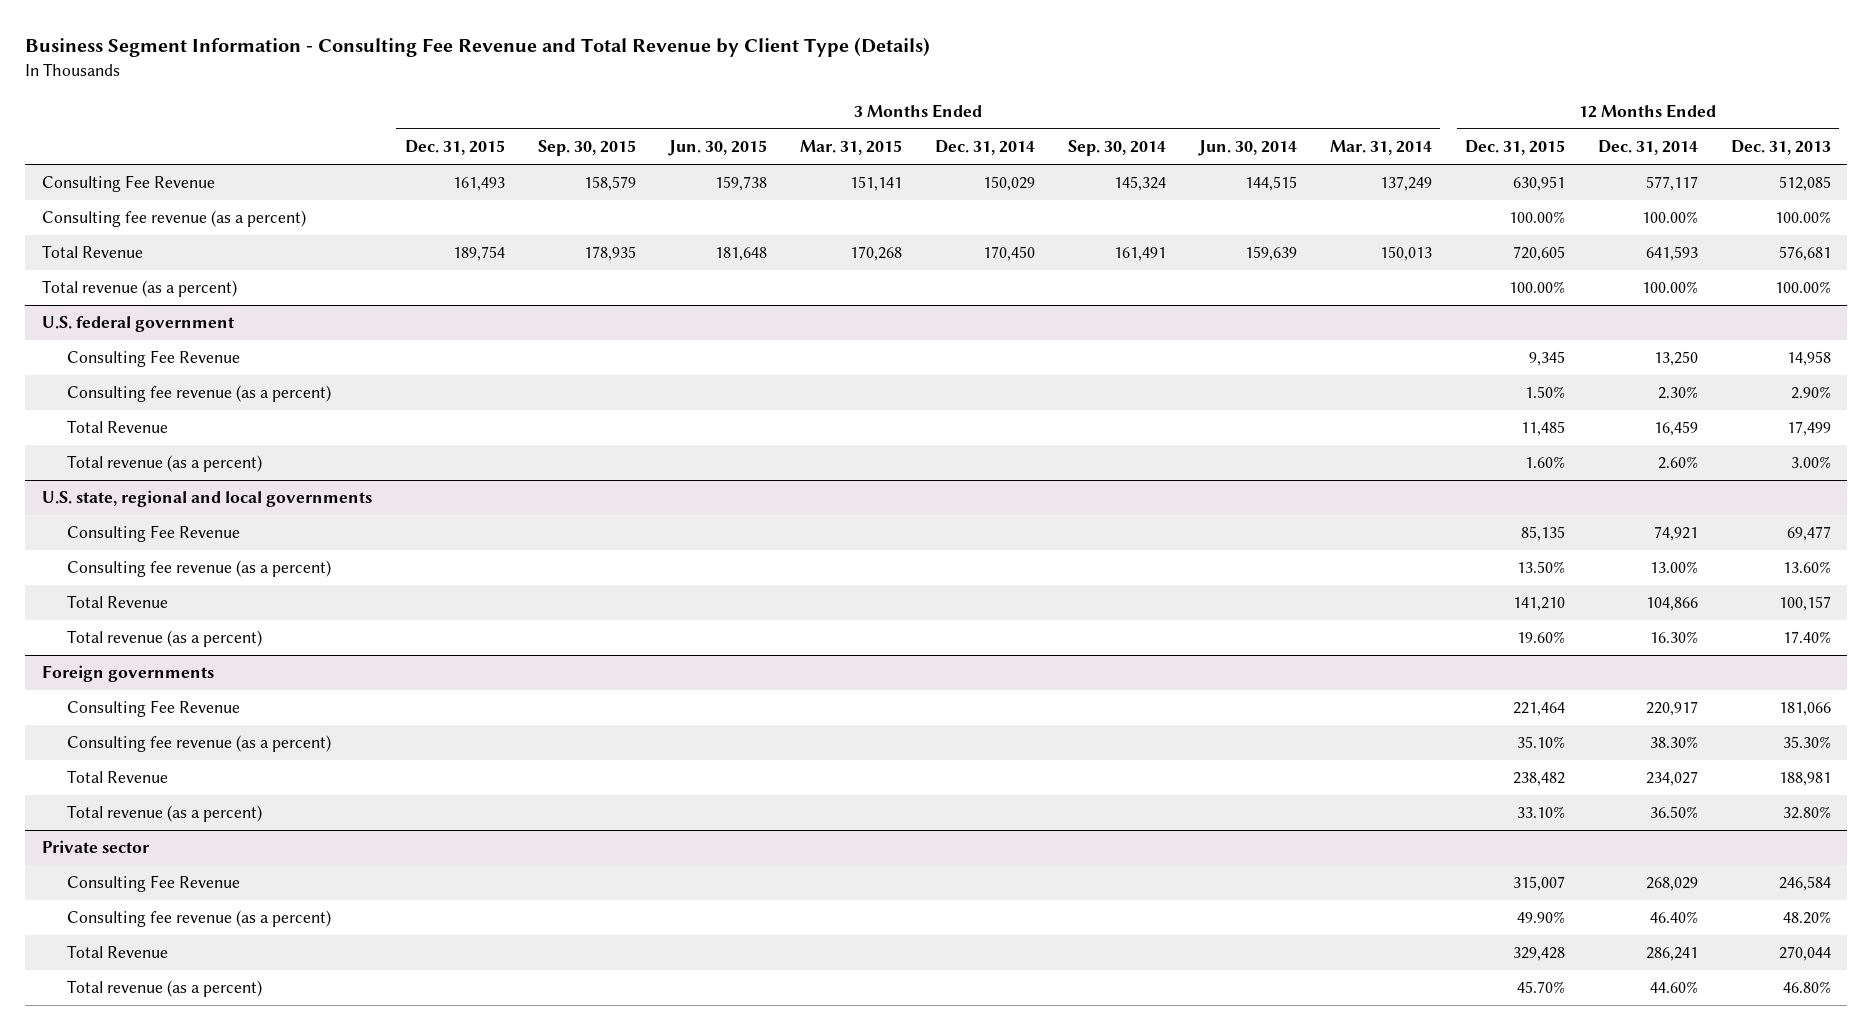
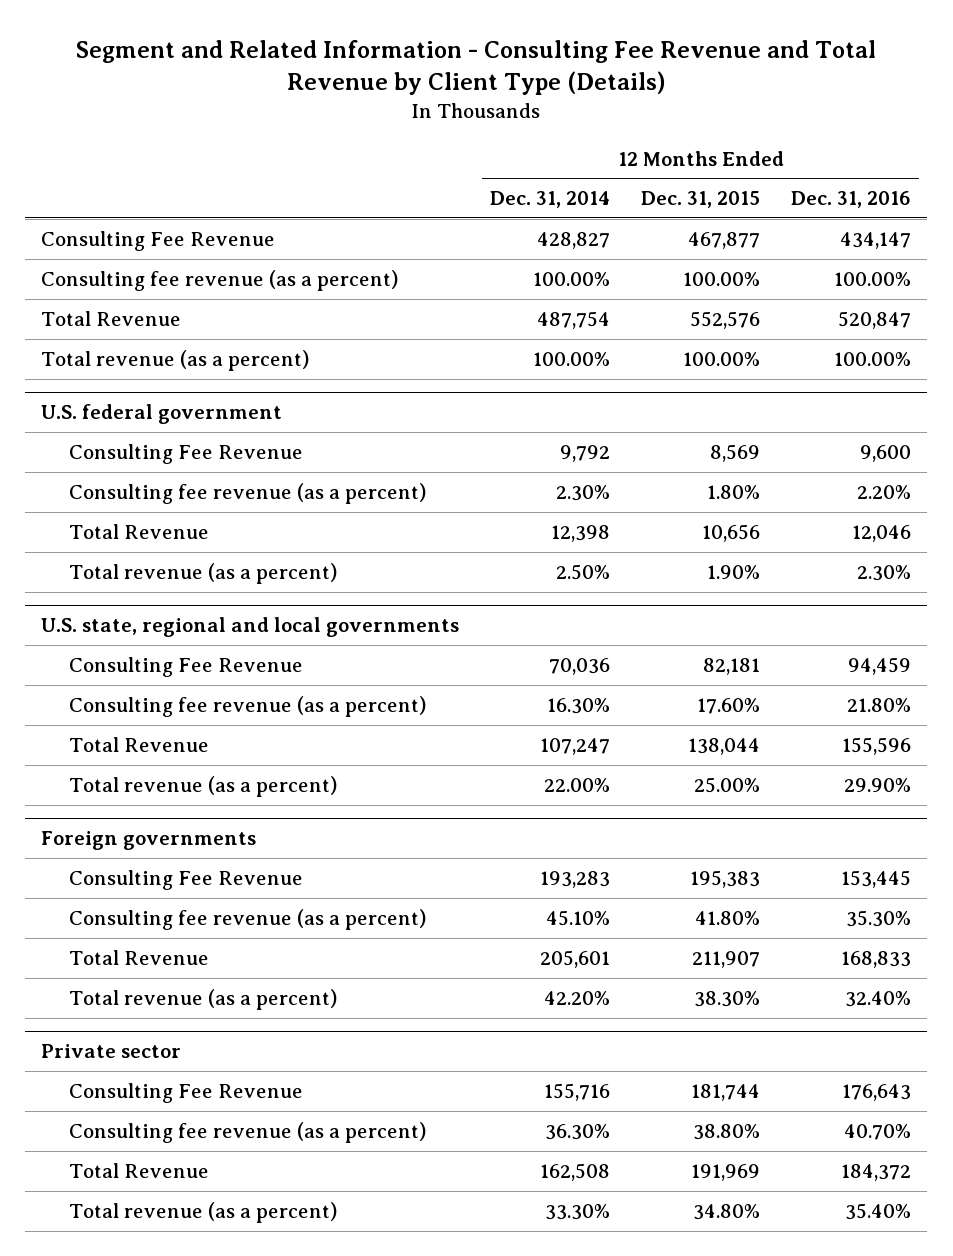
- Business Segment Information - Consulting Fee Revenue and Total Revenue by Client Type (Details)
+ Segment and Related Information - Consulting Fee Revenue and Total Revenue by Client Type (Details)
- | 3 Months Ended Dec. 31, 2015 | 3 Months Ended Sep. 30, 2015 | 3 Months Ended Jun. 30, 2015 | 3 Months Ended Mar. 31, 2015 | 3 Months Ended Dec. 31, 2014 | 3 Months Ended Sep. 30, 2014 | 3 Months Ended Jun. 30, 2014 | 3 Months Ended Mar. 31, 2014 | 12 Months Ended Dec. 31, 2015 | 12 Months Ended Dec. 31, 2014 | 12 Months Ended Dec. 31, 2013
+ | 12 Months Ended Dec. 31, 2014 | 12 Months Ended Dec. 31, 2015 | 12 Months Ended Dec. 31, 2016
- Consulting Fee Revenue | 161,493 | 158,579 | 159,738 | 151,141 | 150,029 | 145,324 | 144,515 | 137,249 | 630,951 | 577,117 | 512,085
+ Consulting Fee Revenue | 428,827 | 467,877 | 434,147
- Total Revenue | 189,754 | 178,935 | 181,648 | 170,268 | 170,450 | 161,491 | 159,639 | 150,013 | 720,605 | 641,593 | 576,681
+ Total Revenue | 487,754 | 552,576 | 520,847
@ U.S. federal government
- Consulting Fee Revenue | | | | | | | | | 9,345 | 13,250 | 14,958
- Consulting fee revenue (as a percent) | | | | | | | | | 1.50% | 2.30% | 2.90%
- Total Revenue | | | | | | | | | 11,485 | 16,459 | 17,499
- Total revenue (as a percent) | | | | | | | | | 1.60% | 2.60% | 3.00%
+ Consulting Fee Revenue | 9,792 | 8,569 | 9,600
+ Consulting fee revenue (as a percent) | 2.30% | 1.80% | 2.20%
+ Total Revenue | 12,398 | 10,656 | 12,046
+ Total revenue (as a percent) | 2.50% | 1.90% | 2.30%
@ U.S. state, regional and local governments
- Consulting Fee Revenue | | | | | | | | | 85,135 | 74,921 | 69,477
- Consulting fee revenue (as a percent) | | | | | | | | | 13.50% | 13.00% | 13.60%
- Total Revenue | | | | | | | | | 141,210 | 104,866 | 100,157
- Total revenue (as a percent) | | | | | | | | | 19.60% | 16.30% | 17.40%
+ Consulting Fee Revenue | 70,036 | 82,181 | 94,459
+ Consulting fee revenue (as a percent) | 16.30% | 17.60% | 21.80%
+ Total Revenue | 107,247 | 138,044 | 155,596
+ Total revenue (as a percent) | 22.00% | 25.00% | 29.90%
@ Foreign governments
- Consulting Fee Revenue | | | | | | | | | 221,464 | 220,917 | 181,066
- Consulting fee revenue (as a percent) | | | | | | | | | 35.10% | 38.30% | 35.30%
- Total Revenue | | | | | | | | | 238,482 | 234,027 | 188,981
- Total revenue (as a percent) | | | | | | | | | 33.10% | 36.50% | 32.80%
+ Consulting Fee Revenue | 193,283 | 195,383 | 153,445
+ Consulting fee revenue (as a percent) | 45.10% | 41.80% | 35.30%
+ Total Revenue | 205,601 | 211,907 | 168,833
+ Total revenue (as a percent) | 42.20% | 38.30% | 32.40%
@ Private sector
- Consulting Fee Revenue | | | | | | | | | 315,007 | 268,029 | 246,584
- Consulting fee revenue (as a percent) | | | | | | | | | 49.90% | 46.40% | 48.20%
- Total Revenue | | | | | | | | | 329,428 | 286,241 | 270,044
- Total revenue (as a percent) | | | | | | | | | 45.70% | 44.60% | 46.80%
+ Consulting Fee Revenue | 155,716 | 181,744 | 176,643
+ Consulting fee revenue (as a percent) | 36.30% | 38.80% | 40.70%
+ Total Revenue | 162,508 | 191,969 | 184,372
+ Total revenue (as a percent) | 33.30% | 34.80% | 35.40%

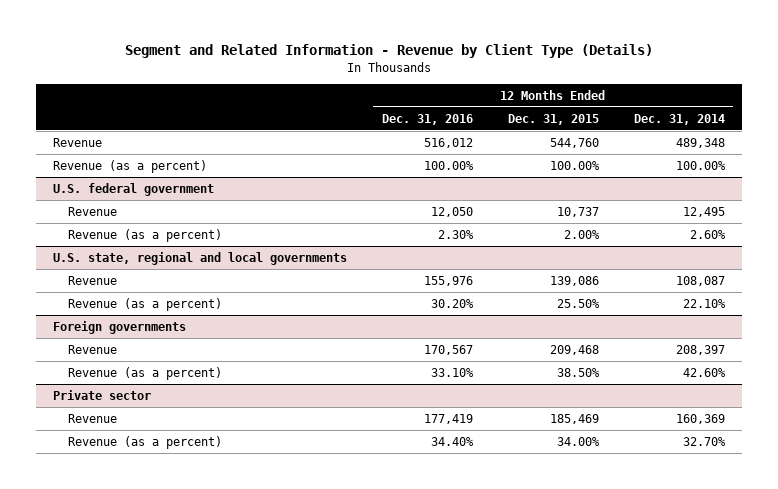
- Segment and Related Information - Consulting Fee Revenue and Total Revenue by Client Type (Details)
+ Segment and Related Information - Revenue by Client Type (Details)
- | 12 Months Ended Dec. 31, 2014 | 12 Months Ended Dec. 31, 2015 | 12 Months Ended Dec. 31, 2016
+ | 12 Months Ended Dec. 31, 2016 | 12 Months Ended Dec. 31, 2015 | 12 Months Ended Dec. 31, 2014
- Consulting Fee Revenue | 428,827 | 467,877 | 434,147
- Consulting fee revenue (as a percent) | 100.00% | 100.00% | 100.00%
- Total Revenue | 487,754 | 552,576 | 520,847
- Total revenue (as a percent) | 100.00% | 100.00% | 100.00%
+ Revenue | 516,012 | 544,760 | 489,348
+ Revenue (as a percent) | 100.00% | 100.00% | 100.00%
@ U.S. federal government
- Consulting Fee Revenue | 9,792 | 8,569 | 9,600
- Consulting fee revenue (as a percent) | 2.30% | 1.80% | 2.20%
- Total Revenue | 12,398 | 10,656 | 12,046
- Total revenue (as a percent) | 2.50% | 1.90% | 2.30%
+ Revenue | 12,050 | 10,737 | 12,495
+ Revenue (as a percent) | 2.30% | 2.00% | 2.60%
@ U.S. state, regional and local governments
- Consulting Fee Revenue | 70,036 | 82,181 | 94,459
- Consulting fee revenue (as a percent) | 16.30% | 17.60% | 21.80%
- Total Revenue | 107,247 | 138,044 | 155,596
- Total revenue (as a percent) | 22.00% | 25.00% | 29.90%
+ Revenue | 155,976 | 139,086 | 108,087
+ Revenue (as a percent) | 30.20% | 25.50% | 22.10%
@ Foreign governments
- Consulting Fee Revenue | 193,283 | 195,383 | 153,445
- Consulting fee revenue (as a percent) | 45.10% | 41.80% | 35.30%
- Total Revenue | 205,601 | 211,907 | 168,833
- Total revenue (as a percent) | 42.20% | 38.30% | 32.40%
+ Revenue | 170,567 | 209,468 | 208,397
+ Revenue (as a percent) | 33.10% | 38.50% | 42.60%
@ Private sector
- Consulting Fee Revenue | 155,716 | 181,744 | 176,643
- Consulting fee revenue (as a percent) | 36.30% | 38.80% | 40.70%
- Total Revenue | 162,508 | 191,969 | 184,372
- Total revenue (as a percent) | 33.30% | 34.80% | 35.40%
+ Revenue | 177,419 | 185,469 | 160,369
+ Revenue (as a percent) | 34.40% | 34.00% | 32.70%

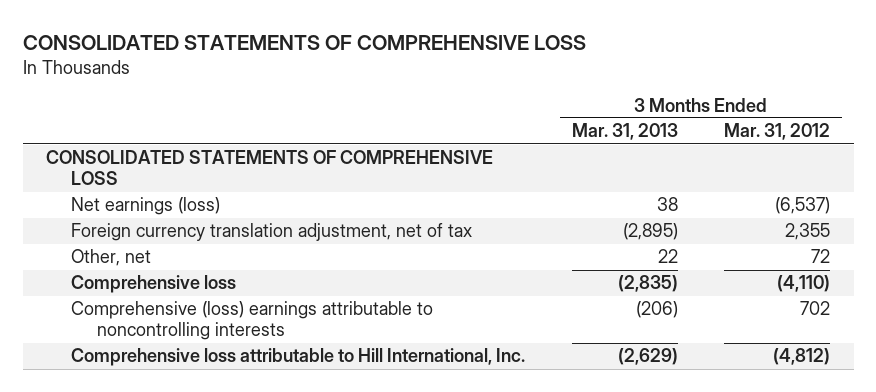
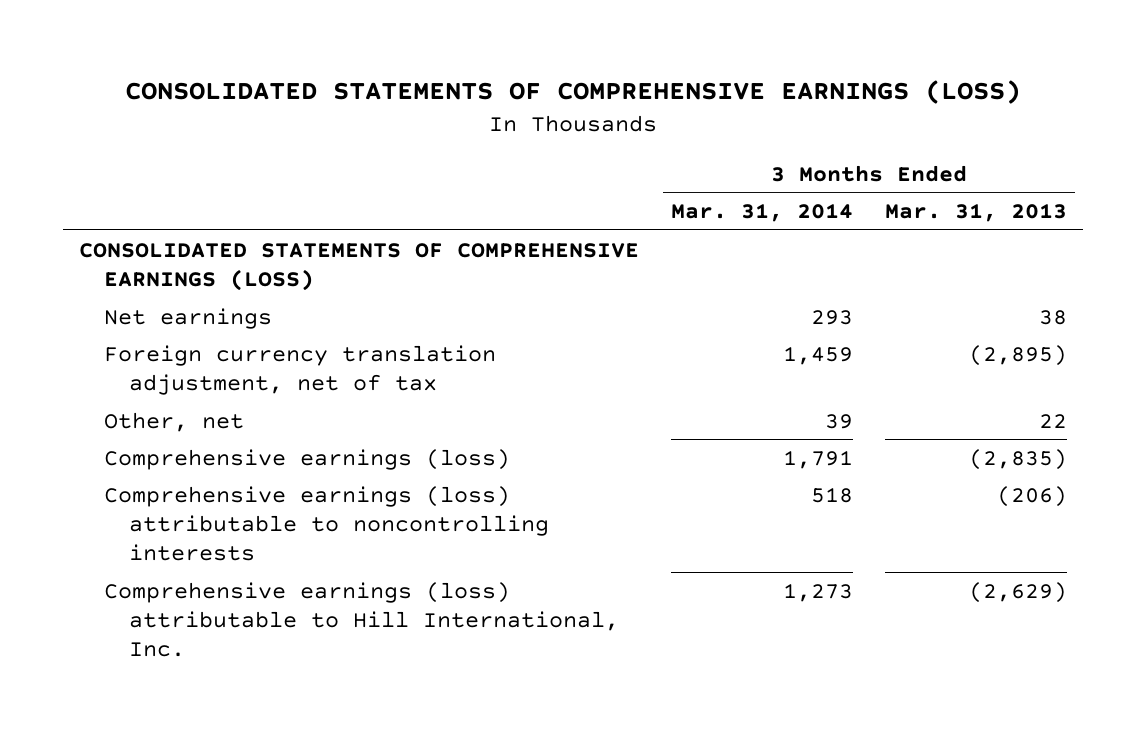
- CONSOLIDATED STATEMENTS OF COMPREHENSIVE LOSS
+ CONSOLIDATED STATEMENTS OF COMPREHENSIVE EARNINGS (LOSS)
- | 3 Months Ended Mar. 31, 2013 | 3 Months Ended Mar. 31, 2012
+ | 3 Months Ended Mar. 31, 2014 | 3 Months Ended Mar. 31, 2013
- CONSOLIDATED STATEMENTS OF COMPREHENSIVE LOSS
- Net earnings (loss) | 38 | (6,537)
+ CONSOLIDATED STATEMENTS OF COMPREHENSIVE EARNINGS (LOSS)
+ Net earnings | 293 | 38
- Comprehensive loss | (2,835) | (4,110)
- Comprehensive (loss) earnings attributable to noncontrolling interests | (206) | 702
- Comprehensive loss attributable to Hill International, Inc. | (2,629) | (4,812)
+ Comprehensive earnings (loss) | 1,791 | (2,835)
+ Comprehensive earnings (loss) attributable to noncontrolling interests | 518 | (206)
+ Comprehensive earnings (loss) attributable to Hill International, Inc. | 1,273 | (2,629)

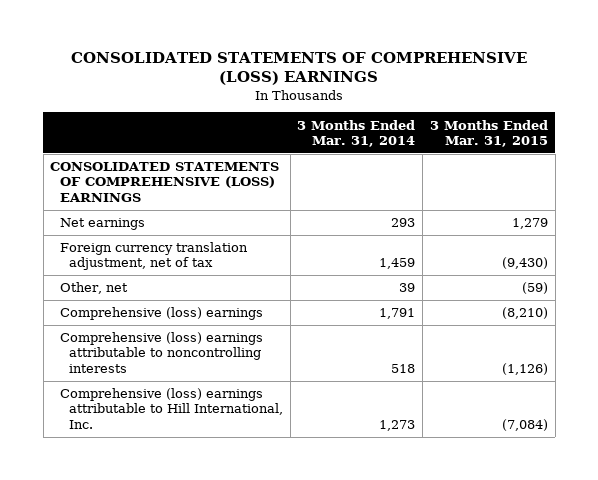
- CONSOLIDATED STATEMENTS OF COMPREHENSIVE EARNINGS (LOSS)
+ CONSOLIDATED STATEMENTS OF COMPREHENSIVE (LOSS) EARNINGS
- | 3 Months Ended Mar. 31, 2014 | 3 Months Ended Mar. 31, 2013
+ | 3 Months Ended Mar. 31, 2014 | 3 Months Ended Mar. 31, 2015
- CONSOLIDATED STATEMENTS OF COMPREHENSIVE EARNINGS (LOSS)
+ CONSOLIDATED STATEMENTS OF COMPREHENSIVE (LOSS) EARNINGS
- Comprehensive earnings (loss) | 1,791 | (2,835)
- Comprehensive earnings (loss) attributable to noncontrolling interests | 518 | (206)
- Comprehensive earnings (loss) attributable to Hill International, Inc. | 1,273 | (2,629)
+ Comprehensive (loss) earnings | 1,791 | (8,210)
+ Comprehensive (loss) earnings attributable to noncontrolling interests | 518 | (1,126)
+ Comprehensive (loss) earnings attributable to Hill International, Inc. | 1,273 | (7,084)

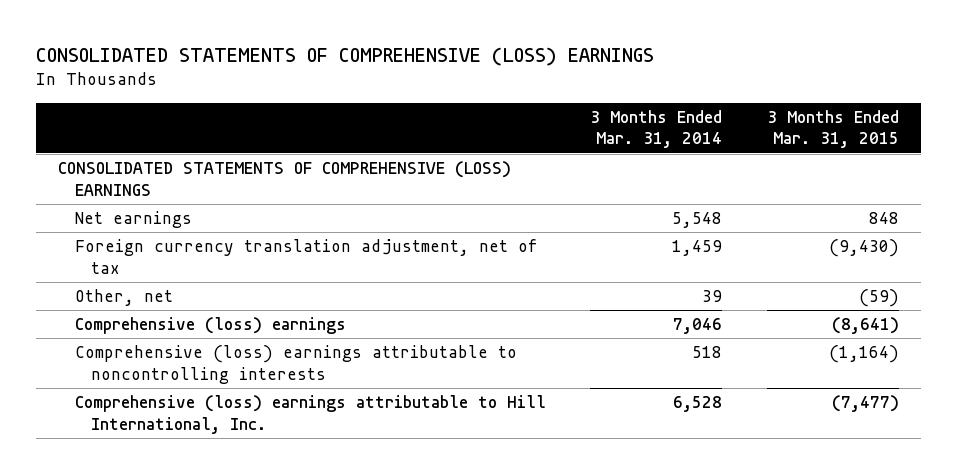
- Net earnings | 293 | 1,279
+ Net earnings | 5,548 | 848
- Comprehensive (loss) earnings | 1,791 | (8,210)
- Comprehensive (loss) earnings attributable to noncontrolling interests | 518 | (1,126)
- Comprehensive (loss) earnings attributable to Hill International, Inc. | 1,273 | (7,084)
+ Comprehensive (loss) earnings | 7,046 | (8,641)
+ Comprehensive (loss) earnings attributable to noncontrolling interests | 518 | (1,164)
+ Comprehensive (loss) earnings attributable to Hill International, Inc. | 6,528 | (7,477)

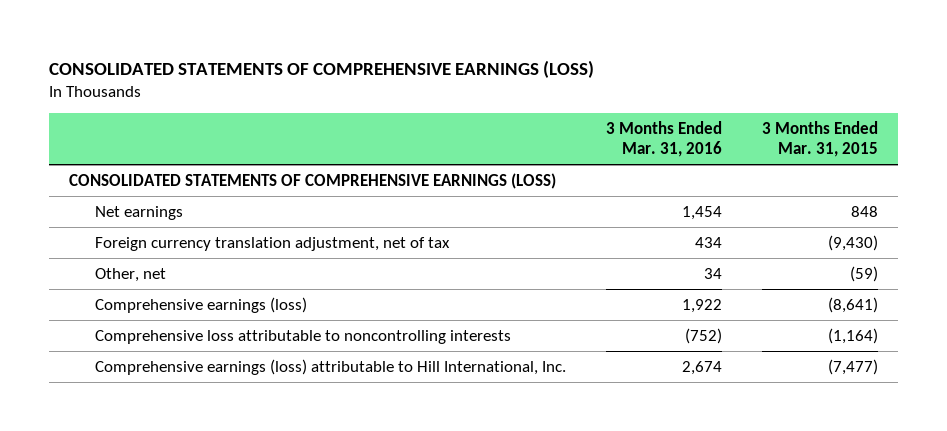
- CONSOLIDATED STATEMENTS OF COMPREHENSIVE (LOSS) EARNINGS
+ CONSOLIDATED STATEMENTS OF COMPREHENSIVE EARNINGS (LOSS)
- | 3 Months Ended Mar. 31, 2014 | 3 Months Ended Mar. 31, 2015
+ | 3 Months Ended Mar. 31, 2016 | 3 Months Ended Mar. 31, 2015
- CONSOLIDATED STATEMENTS OF COMPREHENSIVE (LOSS) EARNINGS
+ CONSOLIDATED STATEMENTS OF COMPREHENSIVE EARNINGS (LOSS)
- Comprehensive (loss) earnings | 7,046 | (8,641)
- Comprehensive (loss) earnings attributable to noncontrolling interests | 518 | (1,164)
- Comprehensive (loss) earnings attributable to Hill International, Inc. | 6,528 | (7,477)
+ Comprehensive earnings (loss) | 1,922 | (8,641)
+ Comprehensive loss attributable to noncontrolling interests | (752) | (1,164)
+ Comprehensive earnings (loss) attributable to Hill International, Inc. | 2,674 | (7,477)

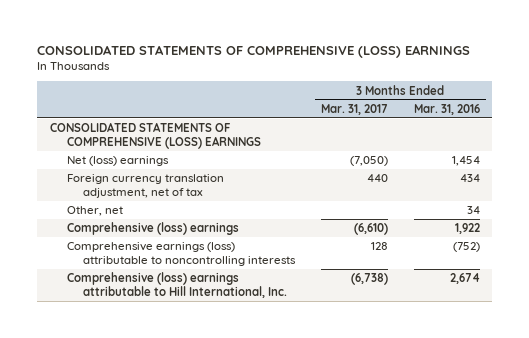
- CONSOLIDATED STATEMENTS OF COMPREHENSIVE EARNINGS (LOSS)
+ CONSOLIDATED STATEMENTS OF COMPREHENSIVE (LOSS) EARNINGS
- | 3 Months Ended Mar. 31, 2016 | 3 Months Ended Mar. 31, 2015
+ | 3 Months Ended Mar. 31, 2017 | 3 Months Ended Mar. 31, 2016
- CONSOLIDATED STATEMENTS OF COMPREHENSIVE EARNINGS (LOSS)
- Net earnings | 1,454 | 848
+ CONSOLIDATED STATEMENTS OF COMPREHENSIVE (LOSS) EARNINGS
+ Net (loss) earnings | (7,050) | 1,454
- Comprehensive earnings (loss) | 1,922 | (8,641)
- Comprehensive loss attributable to noncontrolling interests | (752) | (1,164)
- Comprehensive earnings (loss) attributable to Hill International, Inc. | 2,674 | (7,477)
+ Comprehensive (loss) earnings | (6,610) | 1,922
+ Comprehensive earnings (loss) attributable to noncontrolling interests | 128 | (752)
+ Comprehensive (loss) earnings attributable to Hill International, Inc. | (6,738) | 2,674

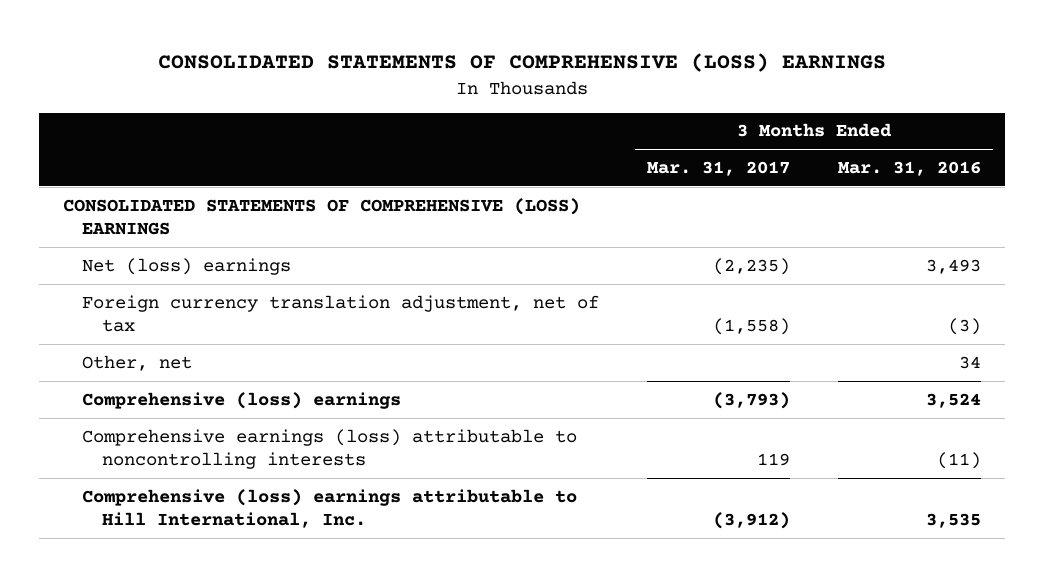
- Net (loss) earnings | (7,050) | 1,454
- Foreign currency translation adjustment, net of tax | 440 | 434
+ Net (loss) earnings | (2,235) | 3,493
+ Foreign currency translation adjustment, net of tax | (1,558) | (3)
- Comprehensive (loss) earnings | (6,610) | 1,922
- Comprehensive earnings (loss) attributable to noncontrolling interests | 128 | (752)
- Comprehensive (loss) earnings attributable to Hill International, Inc. | (6,738) | 2,674
+ Comprehensive (loss) earnings | (3,793) | 3,524
+ Comprehensive earnings (loss) attributable to noncontrolling interests | 119 | (11)
+ Comprehensive (loss) earnings attributable to Hill International, Inc. | (3,912) | 3,535

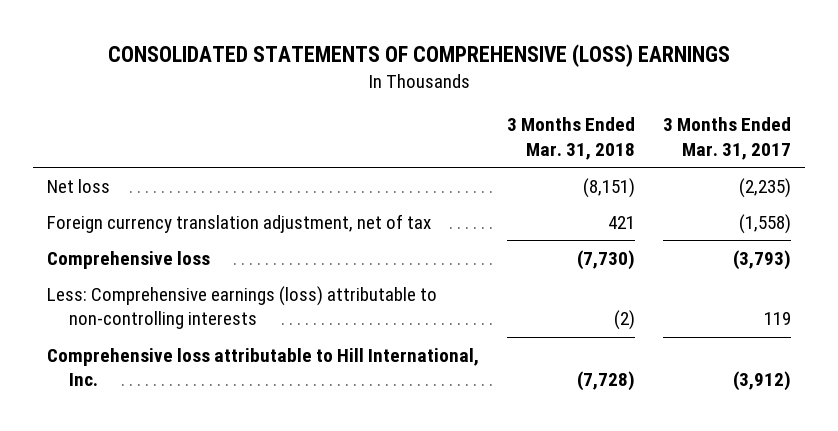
- | 3 Months Ended Mar. 31, 2017 | 3 Months Ended Mar. 31, 2016
+ | 3 Months Ended Mar. 31, 2018 | 3 Months Ended Mar. 31, 2017
- CONSOLIDATED STATEMENTS OF COMPREHENSIVE (LOSS) EARNINGS
- Net (loss) earnings | (2,235) | 3,493
+ Net loss | (8,151) | (2,235)
- Other, net | | 34
- Comprehensive (loss) earnings | (3,793) | 3,524
- Comprehensive earnings (loss) attributable to noncontrolling interests | 119 | (11)
- Comprehensive (loss) earnings attributable to Hill International, Inc. | (3,912) | 3,535
+ Comprehensive loss | (7,730) | (3,793)
+ Less: Comprehensive earnings (loss) attributable to non-controlling interests | (2) | 119
+ Comprehensive loss attributable to Hill International, Inc. | (7,728) | (3,912)

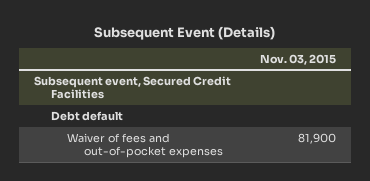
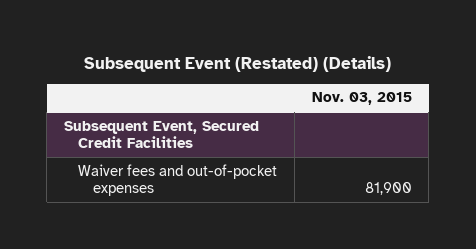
- Subsequent Event (Details)
+ Subsequent Event (Restated) (Details)
- Subsequent event, Secured Credit Facilities
- Debt default
- Waiver of fees and out-of-pocket expenses | 81,900
+ Subsequent Event, Secured Credit Facilities
+ Waiver fees and out-of-pocket expenses | 81,900

